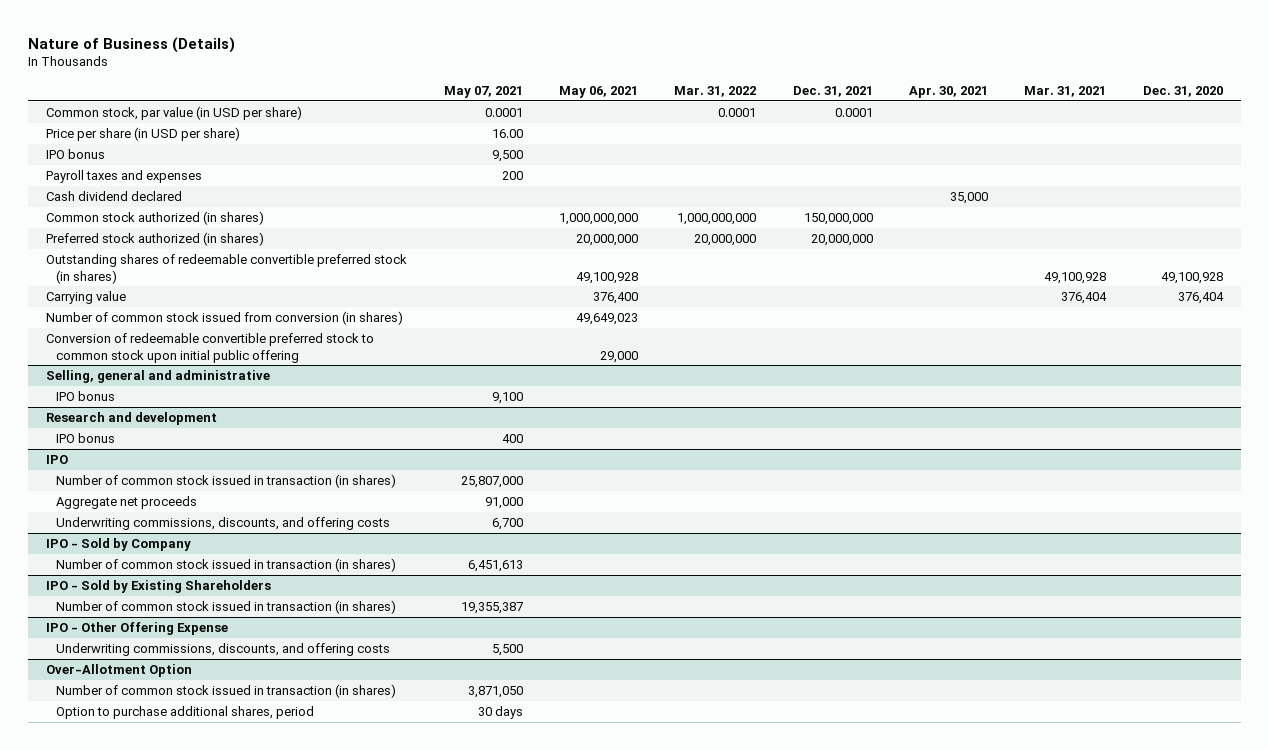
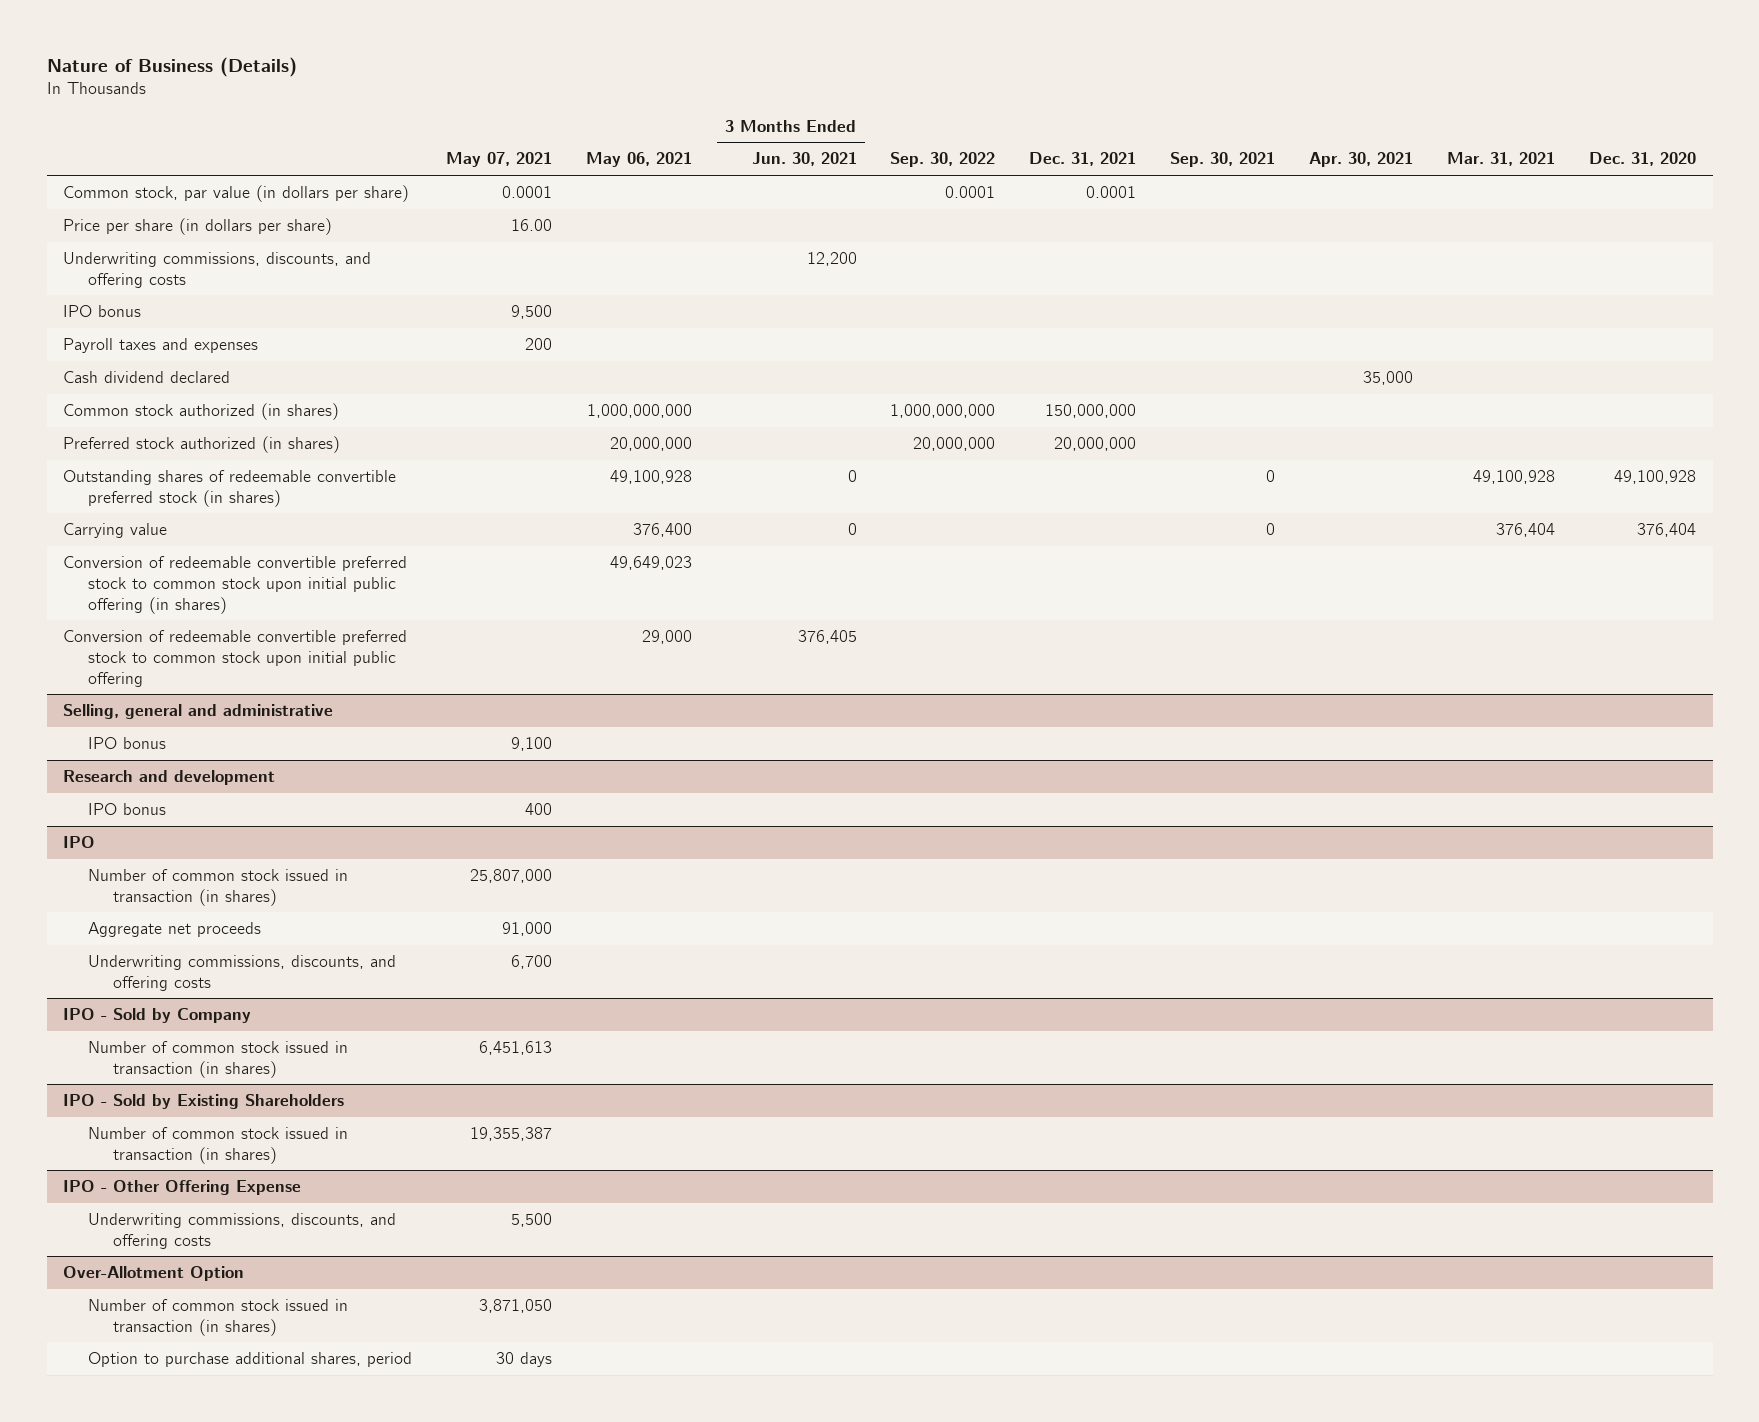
- | May 07, 2021 | May 06, 2021 | Mar. 31, 2022 | Dec. 31, 2021 | Apr. 30, 2021 | Mar. 31, 2021 | Dec. 31, 2020
+ | May 07, 2021 | May 06, 2021 | 3 Months Ended Jun. 30, 2021 | Sep. 30, 2022 | Dec. 31, 2021 | Sep. 30, 2021 | Apr. 30, 2021 | Mar. 31, 2021 | Dec. 31, 2020
- Common stock, par value (in USD per share) | 0.0001 | | 0.0001 | 0.0001 | | |
- Price per share (in USD per share) | 16.00 | | | | | |
+ Common stock, par value (in dollars per share) | 0.0001 | | | 0.0001 | 0.0001 | | | |
+ Price per share (in dollars per share) | 16.00 | | | | | | | |
+ Underwriting commissions, discounts, and offering costs | | | 12,200 | | | | | |
- Number of common stock issued from conversion (in shares) | | 49,649,023 | | | | |
+ Conversion of redeemable convertible preferred stock to common stock upon initial public offering (in shares) | | 49,649,023 | | | | | | |

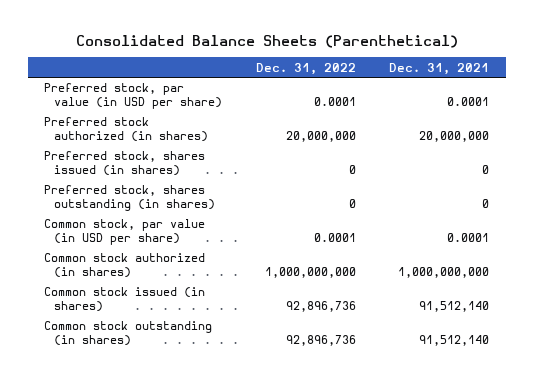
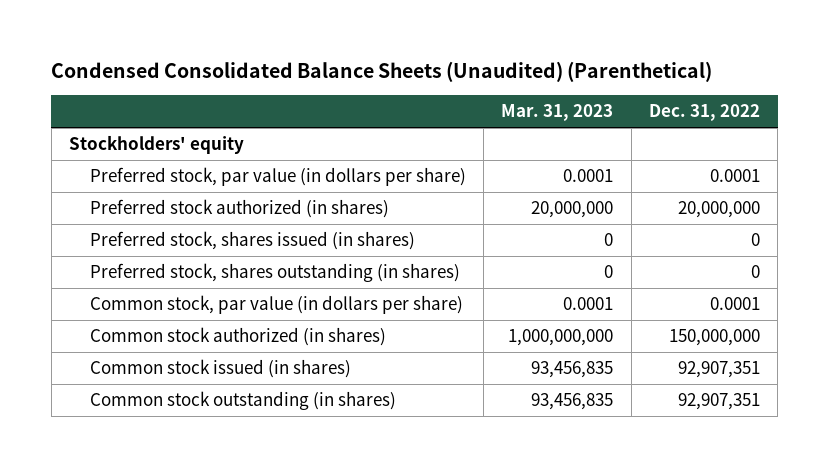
- Consolidated Balance Sheets (Parenthetical)
+ Condensed Consolidated Balance Sheets (Unaudited) (Parenthetical)
- | Dec. 31, 2022 | Dec. 31, 2021
+ | Mar. 31, 2023 | Dec. 31, 2022
- Preferred stock, par value (in USD per share) | 0.0001 | 0.0001
+ Stockholders' equity
+ Preferred stock, par value (in dollars per share) | 0.0001 | 0.0001
- Common stock, par value (in USD per share) | 0.0001 | 0.0001
- Common stock authorized (in shares) | 1,000,000,000 | 1,000,000,000
- Common stock issued (in shares) | 92,896,736 | 91,512,140
- Common stock outstanding (in shares) | 92,896,736 | 91,512,140
+ Common stock, par value (in dollars per share) | 0.0001 | 0.0001
+ Common stock authorized (in shares) | 1,000,000,000 | 150,000,000
+ Common stock issued (in shares) | 93,456,835 | 92,907,351
+ Common stock outstanding (in shares) | 93,456,835 | 92,907,351

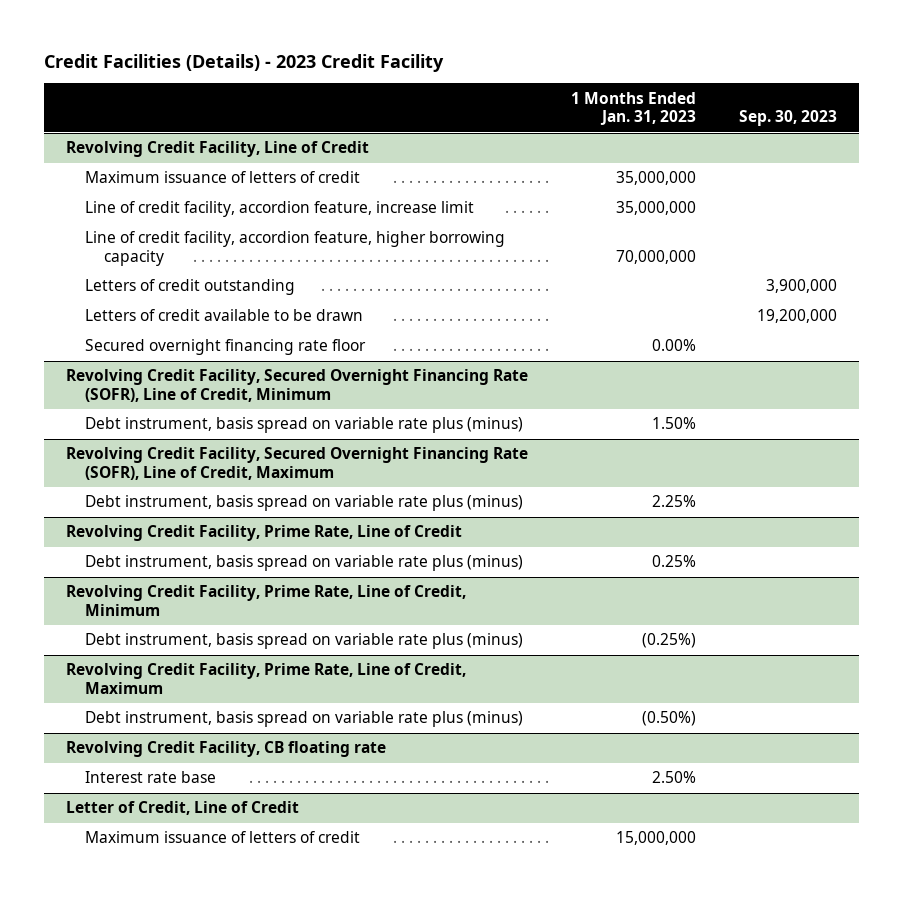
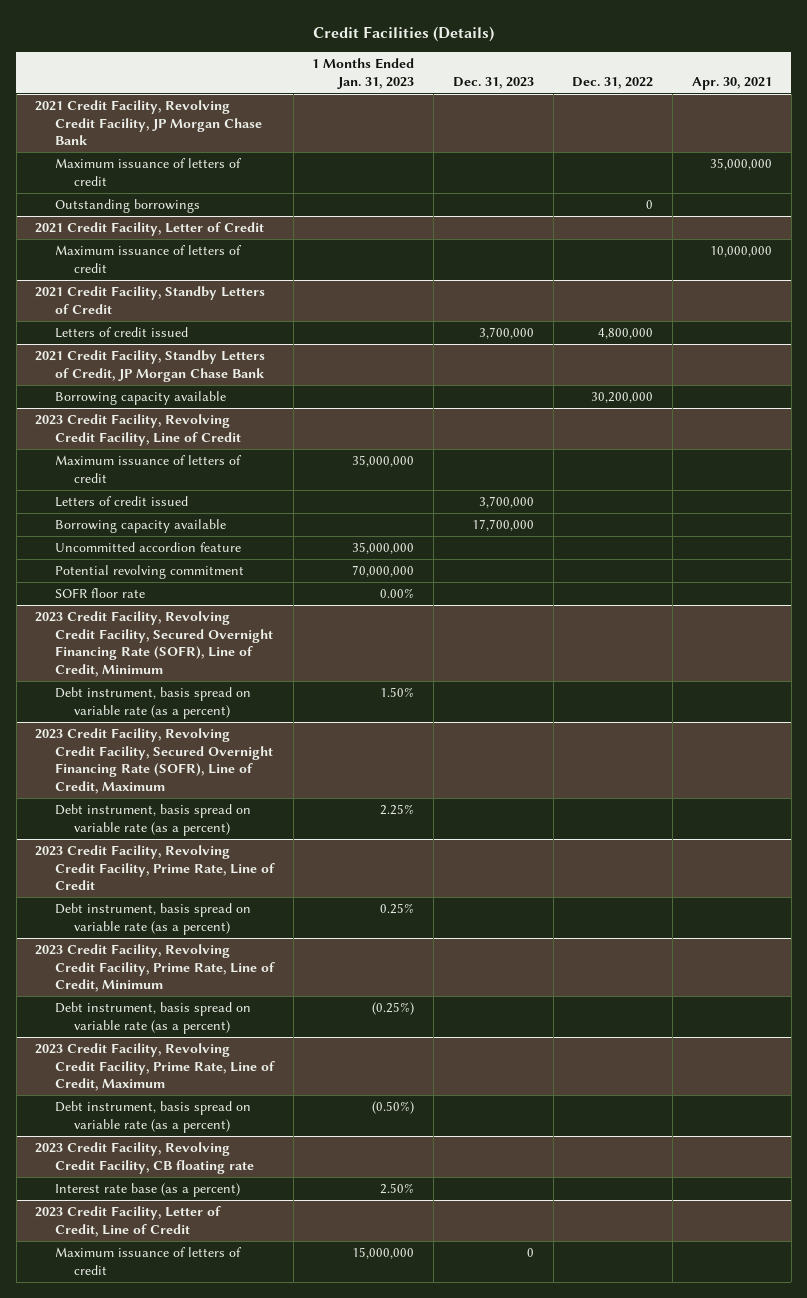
- Credit Facilities (Details) - 2023 Credit Facility
+ Credit Facilities (Details)
- | 1 Months Ended Jan. 31, 2023 | Sep. 30, 2023
+ | 1 Months Ended Jan. 31, 2023 | Dec. 31, 2023 | Dec. 31, 2022 | Apr. 30, 2021
- Revolving Credit Facility, Line of Credit
+ 2021 Credit Facility, Revolving Credit Facility, JP Morgan Chase Bank
+ Maximum issuance of letters of credit | | | | 35,000,000
+ Outstanding borrowings | | | 0 |
+ 2021 Credit Facility, Letter of Credit
+ Maximum issuance of letters of credit | | | | 10,000,000
+ 2021 Credit Facility, Standby Letters of Credit
+ Letters of credit issued | | 3,700,000 | 4,800,000 |
+ 2021 Credit Facility, Standby Letters of Credit, JP Morgan Chase Bank
+ Borrowing capacity available | | | 30,200,000 |
+ 2023 Credit Facility, Revolving Credit Facility, Line of Credit
- Line of credit facility, accordion feature, increase limit | 35,000,000 |
- Line of credit facility, accordion feature, higher borrowing capacity | 70,000,000 |
- Letters of credit outstanding | | 3,900,000
- Letters of credit available to be drawn | | 19,200,000
- Secured overnight financing rate floor | 0.00% |
- Revolving Credit Facility, Secured Overnight Financing Rate (SOFR), Line of Credit, Minimum
- Debt instrument, basis spread on variable rate plus (minus) | 1.50% |
- Revolving Credit Facility, Secured Overnight Financing Rate (SOFR), Line of Credit, Maximum
- Debt instrument, basis spread on variable rate plus (minus) | 2.25% |
- Revolving Credit Facility, Prime Rate, Line of Credit
- Debt instrument, basis spread on variable rate plus (minus) | 0.25% |
- Revolving Credit Facility, Prime Rate, Line of Credit, Minimum
- Debt instrument, basis spread on variable rate plus (minus) | (0.25%) |
- Revolving Credit Facility, Prime Rate, Line of Credit, Maximum
- Debt instrument, basis spread on variable rate plus (minus) | (0.50%) |
- Revolving Credit Facility, CB floating rate
- Interest rate base | 2.50% |
- Letter of Credit, Line of Credit
+ Letters of credit issued | | 3,700,000 | |
+ Borrowing capacity available | | 17,700,000 | |
+ Uncommitted accordion feature | 35,000,000 | | |
+ Potential revolving commitment | 70,000,000 | | |
+ SOFR floor rate | 0.00% | | |
+ 2023 Credit Facility, Revolving Credit Facility, Secured Overnight Financing Rate (SOFR), Line of Credit, Minimum
+ Debt instrument, basis spread on variable rate (as a percent) | 1.50% | | |
+ 2023 Credit Facility, Revolving Credit Facility, Secured Overnight Financing Rate (SOFR), Line of Credit, Maximum
+ Debt instrument, basis spread on variable rate (as a percent) | 2.25% | | |
+ 2023 Credit Facility, Revolving Credit Facility, Prime Rate, Line of Credit
+ Debt instrument, basis spread on variable rate (as a percent) | 0.25% | | |
+ 2023 Credit Facility, Revolving Credit Facility, Prime Rate, Line of Credit, Minimum
+ Debt instrument, basis spread on variable rate (as a percent) | (0.25%) | | |
+ 2023 Credit Facility, Revolving Credit Facility, Prime Rate, Line of Credit, Maximum
+ Debt instrument, basis spread on variable rate (as a percent) | (0.50%) | | |
+ 2023 Credit Facility, Revolving Credit Facility, CB floating rate
+ Interest rate base (as a percent) | 2.50% | | |
+ 2023 Credit Facility, Letter of Credit, Line of Credit

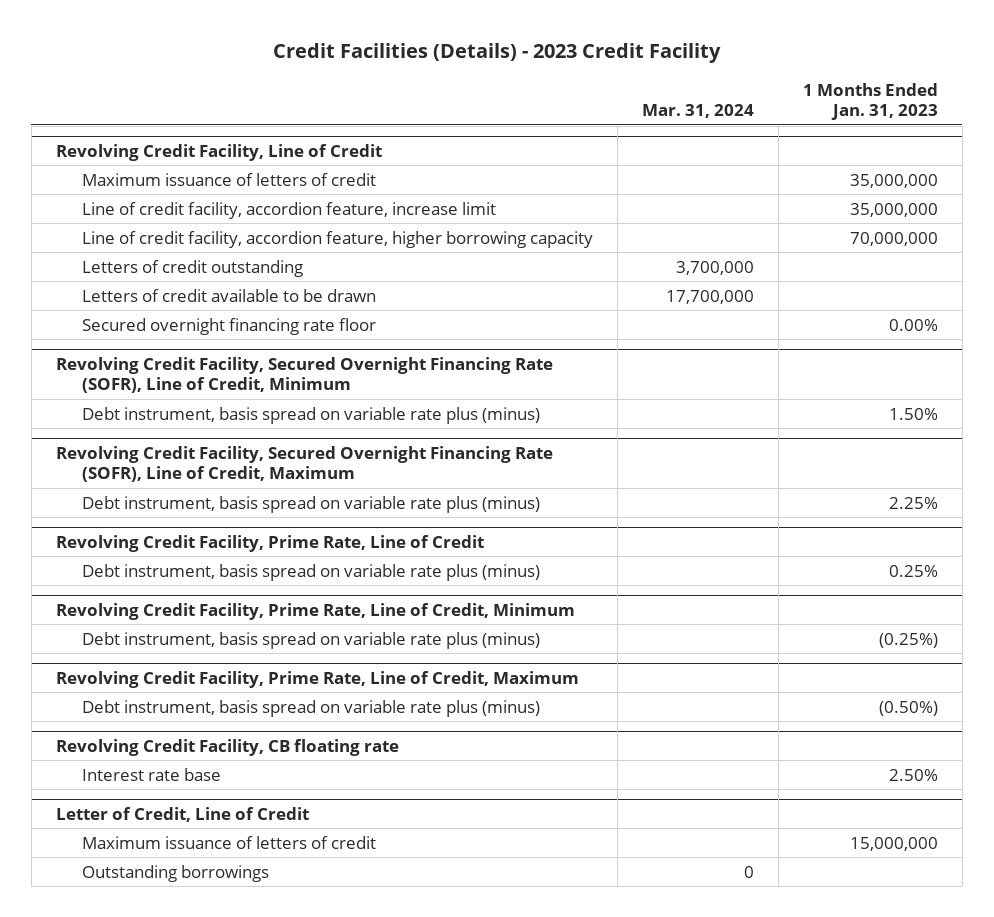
- Credit Facilities (Details)
+ Credit Facilities (Details) - 2023 Credit Facility
- | 1 Months Ended Jan. 31, 2023 | Dec. 31, 2023 | Dec. 31, 2022 | Apr. 30, 2021
+ | Mar. 31, 2024 | 1 Months Ended Jan. 31, 2023
- 2021 Credit Facility, Revolving Credit Facility, JP Morgan Chase Bank
- Maximum issuance of letters of credit | | | | 35,000,000
- Outstanding borrowings | | | 0 |
- 2021 Credit Facility, Letter of Credit
- Maximum issuance of letters of credit | | | | 10,000,000
- 2021 Credit Facility, Standby Letters of Credit
- Letters of credit issued | | 3,700,000 | 4,800,000 |
- 2021 Credit Facility, Standby Letters of Credit, JP Morgan Chase Bank
- Borrowing capacity available | | | 30,200,000 |
- 2023 Credit Facility, Revolving Credit Facility, Line of Credit
+ Revolving Credit Facility, Line of Credit
- Letters of credit issued | | 3,700,000 | |
- Borrowing capacity available | | 17,700,000 | |
- Uncommitted accordion feature | 35,000,000 | | |
- Potential revolving commitment | 70,000,000 | | |
- SOFR floor rate | 0.00% | | |
- 2023 Credit Facility, Revolving Credit Facility, Secured Overnight Financing Rate (SOFR), Line of Credit, Minimum
- Debt instrument, basis spread on variable rate (as a percent) | 1.50% | | |
- 2023 Credit Facility, Revolving Credit Facility, Secured Overnight Financing Rate (SOFR), Line of Credit, Maximum
- Debt instrument, basis spread on variable rate (as a percent) | 2.25% | | |
- 2023 Credit Facility, Revolving Credit Facility, Prime Rate, Line of Credit
- Debt instrument, basis spread on variable rate (as a percent) | 0.25% | | |
- 2023 Credit Facility, Revolving Credit Facility, Prime Rate, Line of Credit, Minimum
- Debt instrument, basis spread on variable rate (as a percent) | (0.25%) | | |
- 2023 Credit Facility, Revolving Credit Facility, Prime Rate, Line of Credit, Maximum
- Debt instrument, basis spread on variable rate (as a percent) | (0.50%) | | |
- 2023 Credit Facility, Revolving Credit Facility, CB floating rate
- Interest rate base (as a percent) | 2.50% | | |
- 2023 Credit Facility, Letter of Credit, Line of Credit
+ Line of credit facility, accordion feature, increase limit | | 35,000,000
+ Line of credit facility, accordion feature, higher borrowing capacity | | 70,000,000
+ Letters of credit outstanding | 3,700,000 |
+ Letters of credit available to be drawn | 17,700,000 |
+ Secured overnight financing rate floor | | 0.00%
+ Revolving Credit Facility, Secured Overnight Financing Rate (SOFR), Line of Credit, Minimum
+ Debt instrument, basis spread on variable rate plus (minus) | | 1.50%
+ Revolving Credit Facility, Secured Overnight Financing Rate (SOFR), Line of Credit, Maximum
+ Debt instrument, basis spread on variable rate plus (minus) | | 2.25%
+ Revolving Credit Facility, Prime Rate, Line of Credit
+ Debt instrument, basis spread on variable rate plus (minus) | | 0.25%
+ Revolving Credit Facility, Prime Rate, Line of Credit, Minimum
+ Debt instrument, basis spread on variable rate plus (minus) | | (0.25%)
+ Revolving Credit Facility, Prime Rate, Line of Credit, Maximum
+ Debt instrument, basis spread on variable rate plus (minus) | | (0.50%)
+ Revolving Credit Facility, CB floating rate
+ Interest rate base | | 2.50%
+ Letter of Credit, Line of Credit
+ Outstanding borrowings | 0 |

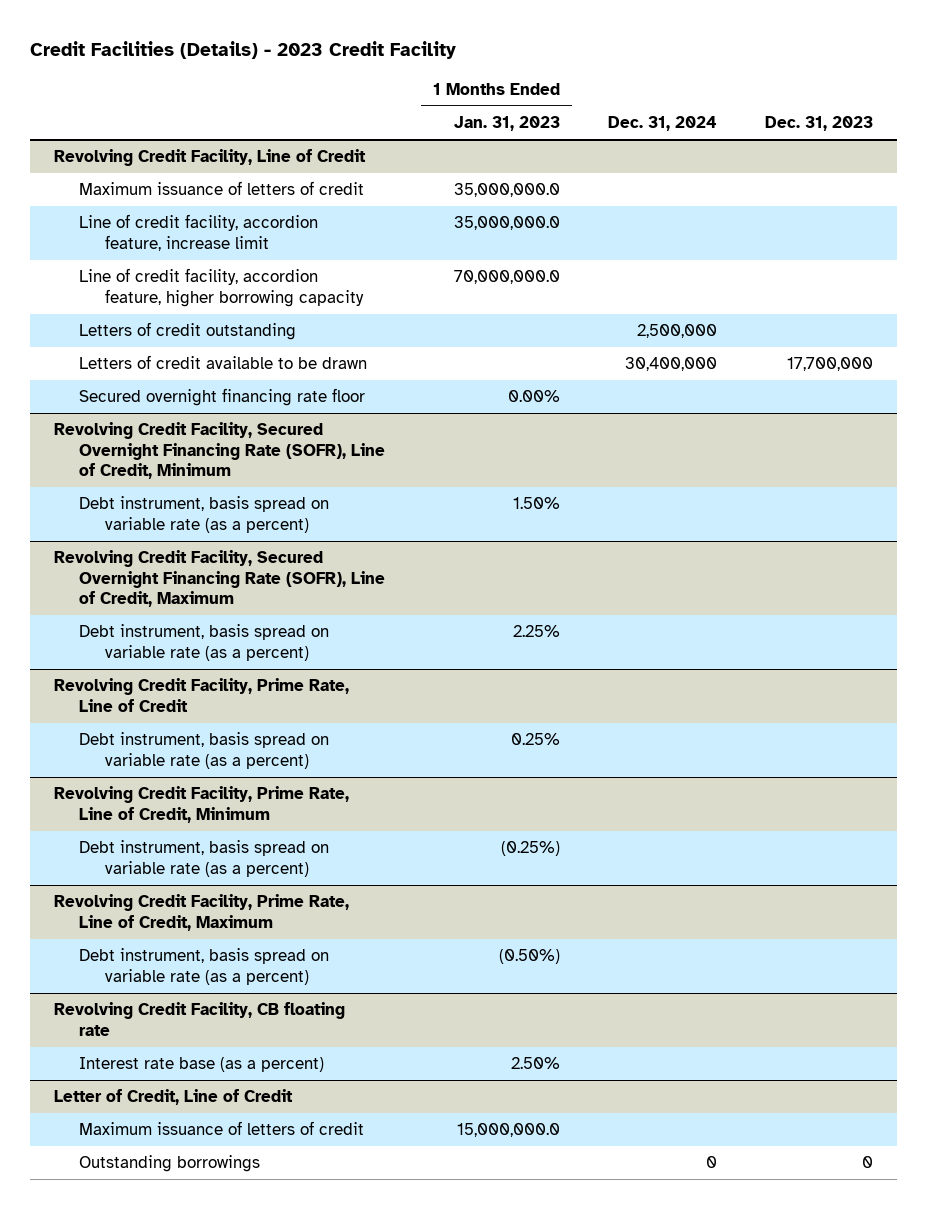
- | Mar. 31, 2024 | 1 Months Ended Jan. 31, 2023
+ | 1 Months Ended Jan. 31, 2023 | Dec. 31, 2024 | Dec. 31, 2023
@ Revolving Credit Facility, Line of Credit
- Maximum issuance of letters of credit | | 35,000,000
- Line of credit facility, accordion feature, increase limit | | 35,000,000
- Line of credit facility, accordion feature, higher borrowing capacity | | 70,000,000
+ Maximum issuance of letters of credit | 35,000,000.0 | |
+ Line of credit facility, accordion feature, increase limit | 35,000,000.0 | |
+ Line of credit facility, accordion feature, higher borrowing capacity | 70,000,000.0 | |
@ Revolving Credit Facility, Secured Overnight Financing Rate (SOFR), Line of Credit, Minimum
- Debt instrument, basis spread on variable rate plus (minus) | | 1.50%
+ Debt instrument, basis spread on variable rate (as a percent) | 1.50% | |
@ Revolving Credit Facility, Secured Overnight Financing Rate (SOFR), Line of Credit, Maximum
- Debt instrument, basis spread on variable rate plus (minus) | | 2.25%
+ Debt instrument, basis spread on variable rate (as a percent) | 2.25% | |
@ Revolving Credit Facility, Prime Rate, Line of Credit
- Debt instrument, basis spread on variable rate plus (minus) | | 0.25%
+ Debt instrument, basis spread on variable rate (as a percent) | 0.25% | |
@ Revolving Credit Facility, Prime Rate, Line of Credit, Minimum
- Debt instrument, basis spread on variable rate plus (minus) | | (0.25%)
+ Debt instrument, basis spread on variable rate (as a percent) | (0.25%) | |
@ Revolving Credit Facility, Prime Rate, Line of Credit, Maximum
- Debt instrument, basis spread on variable rate plus (minus) | | (0.50%)
+ Debt instrument, basis spread on variable rate (as a percent) | (0.50%) | |
@ Revolving Credit Facility, CB floating rate
- Interest rate base | | 2.50%
+ Interest rate base (as a percent) | 2.50% | |
@ Letter of Credit, Line of Credit
- Maximum issuance of letters of credit | | 15,000,000
+ Maximum issuance of letters of credit | 15,000,000.0 | |

